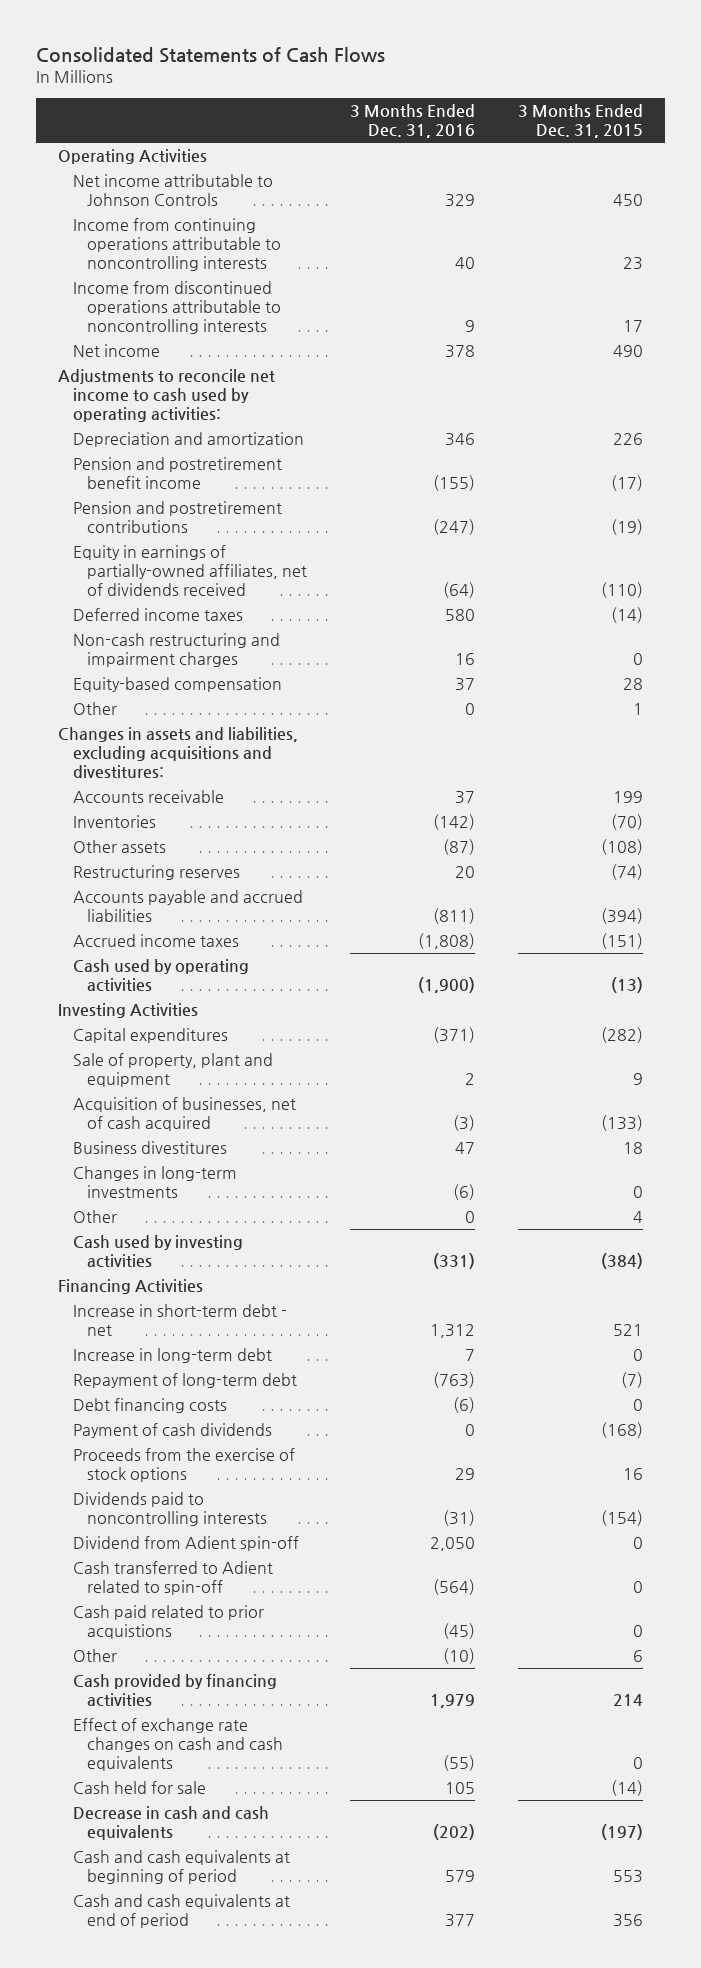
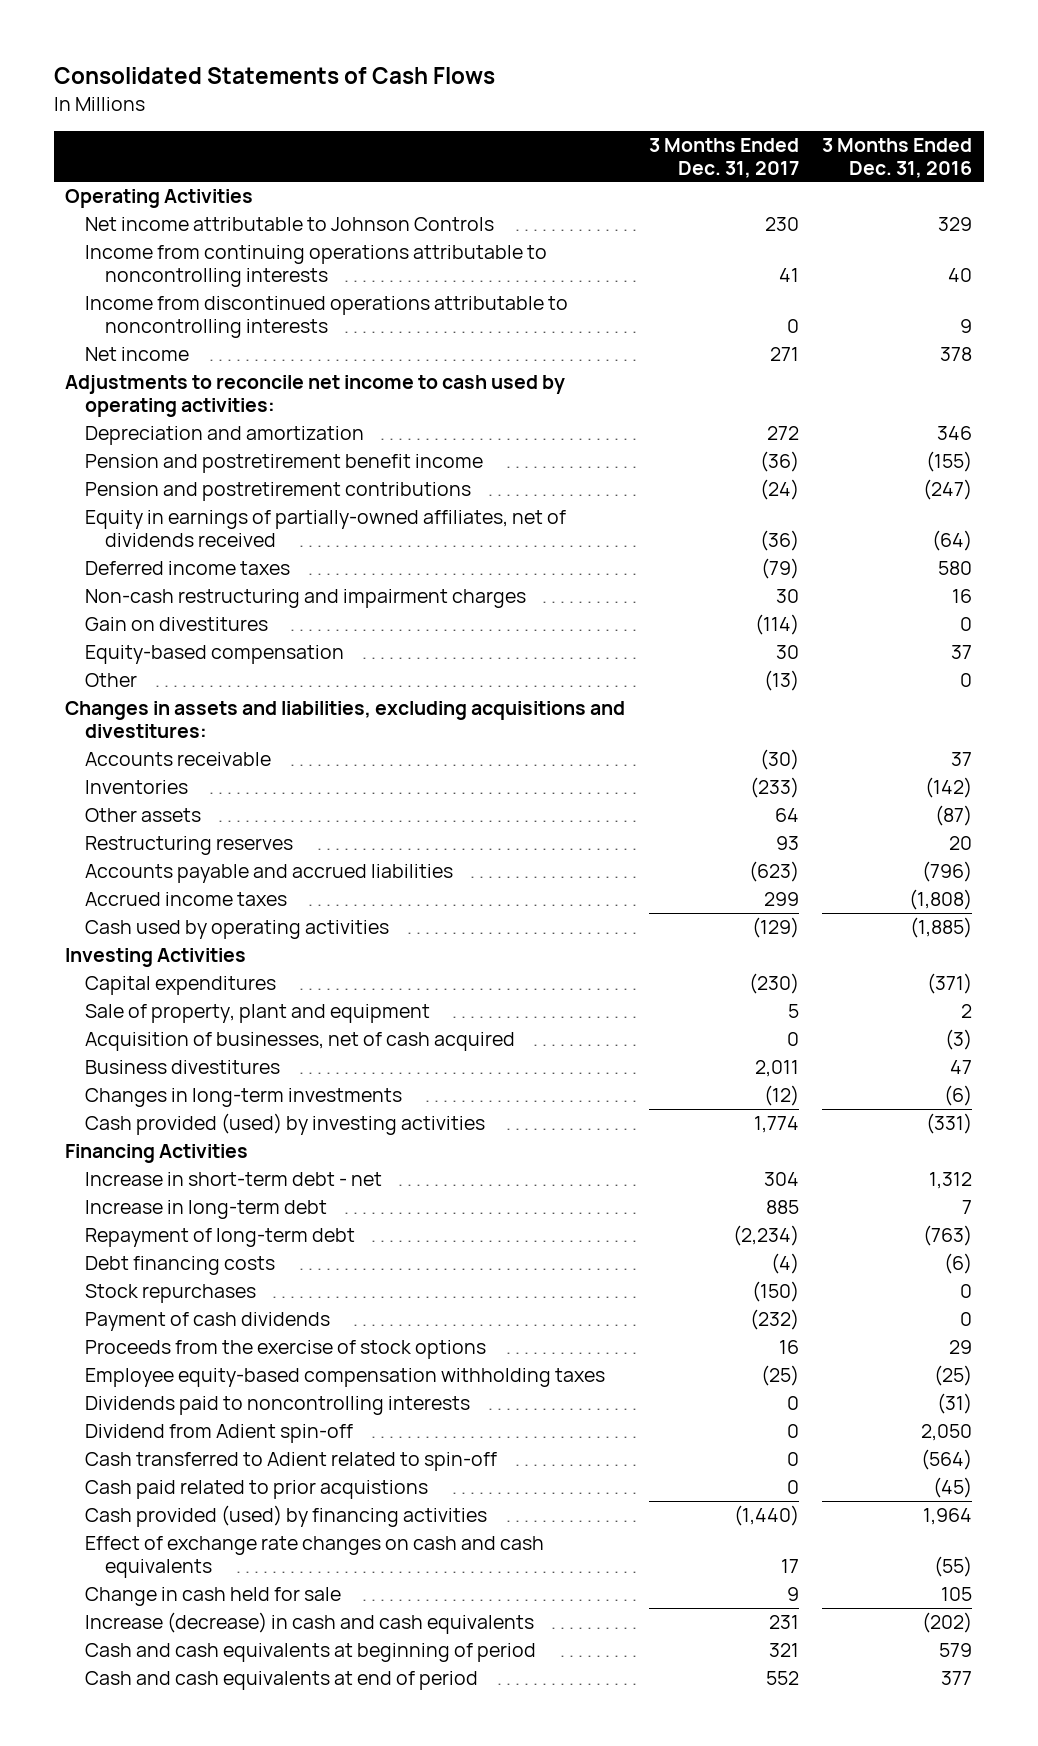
- | 3 Months Ended Dec. 31, 2016 | 3 Months Ended Dec. 31, 2015
+ | 3 Months Ended Dec. 31, 2017 | 3 Months Ended Dec. 31, 2016
+ Gain on divestitures | (114) | 0
- Accounts payable and accrued liabilities | (811) | (394)
+ Accounts payable and accrued liabilities | (623) | (796)
- Cash used by operating activities | (1,900) | (13)
+ Cash used by operating activities | (129) | (1,885)
- Other | 0 | 4
- Cash used by investing activities | (331) | (384)
+ Cash provided (used) by investing activities | 1,774 | (331)
+ Stock repurchases | (150) | 0
+ Employee equity-based compensation withholding taxes | (25) | (25)
- Other | (10) | 6
- Cash provided by financing activities | 1,979 | 214
+ Cash provided (used) by financing activities | (1,440) | 1,964
- Cash held for sale | 105 | (14)
- Decrease in cash and cash equivalents | (202) | (197)
+ Change in cash held for sale | 9 | 105
+ Increase (decrease) in cash and cash equivalents | 231 | (202)

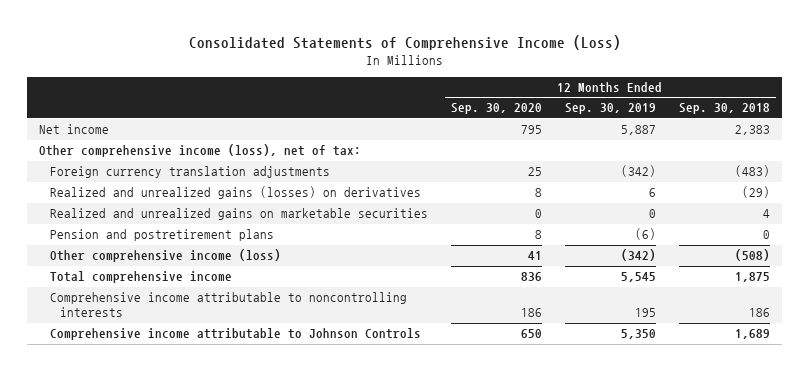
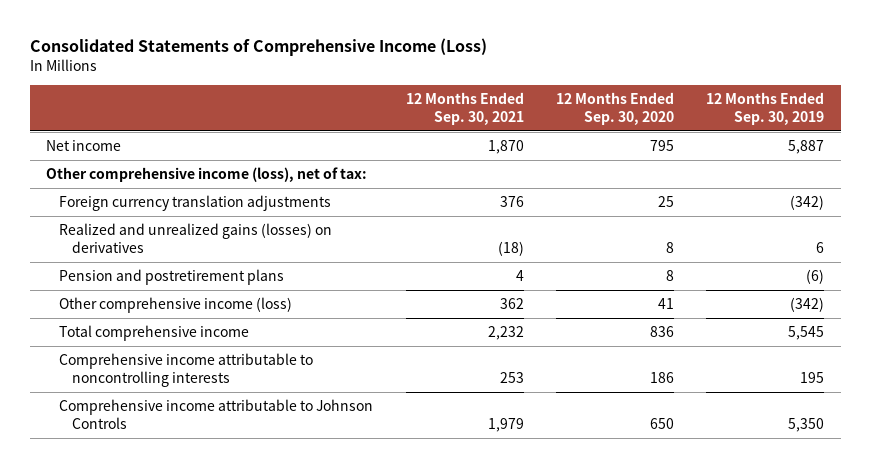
- | 12 Months Ended Sep. 30, 2020 | 12 Months Ended Sep. 30, 2019 | 12 Months Ended Sep. 30, 2018
+ | 12 Months Ended Sep. 30, 2021 | 12 Months Ended Sep. 30, 2020 | 12 Months Ended Sep. 30, 2019
- Realized and unrealized gains on marketable securities | 0 | 0 | 4

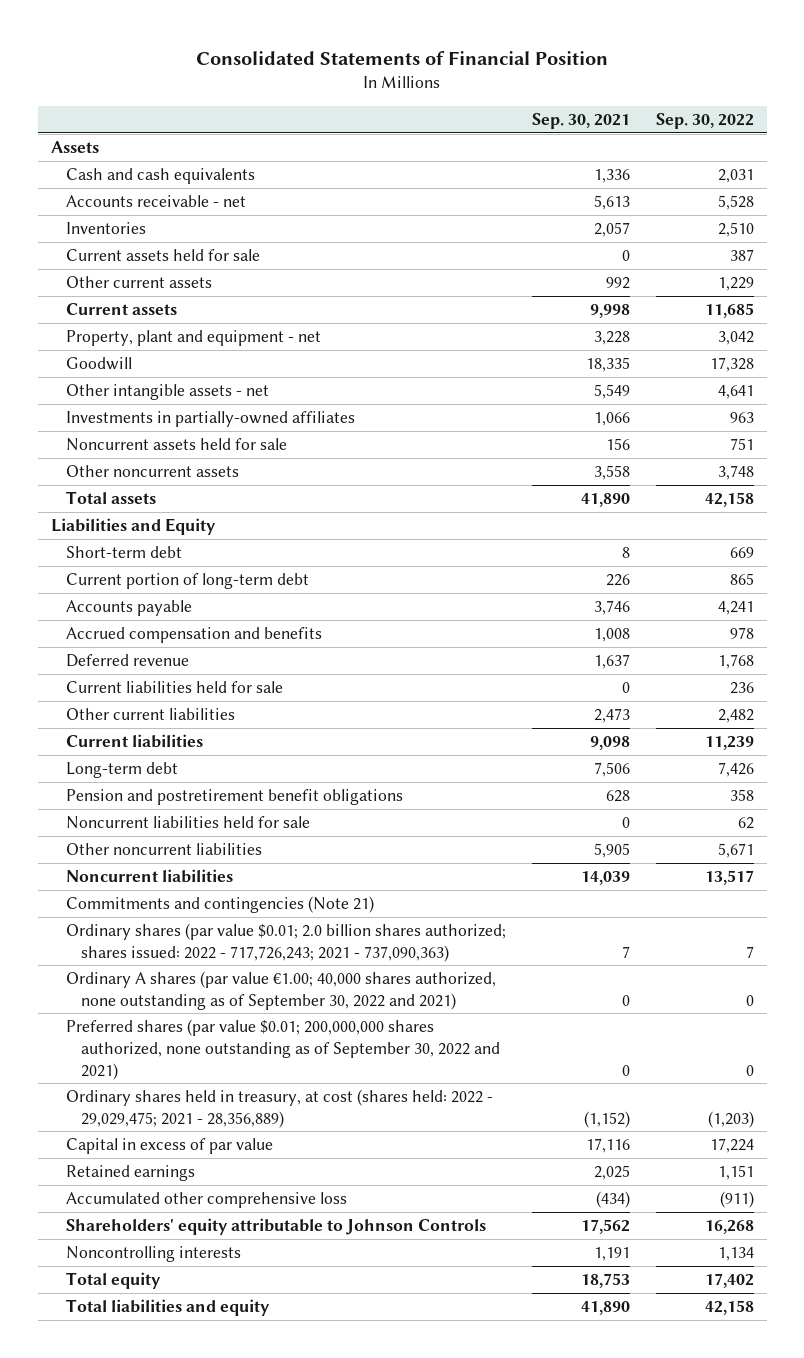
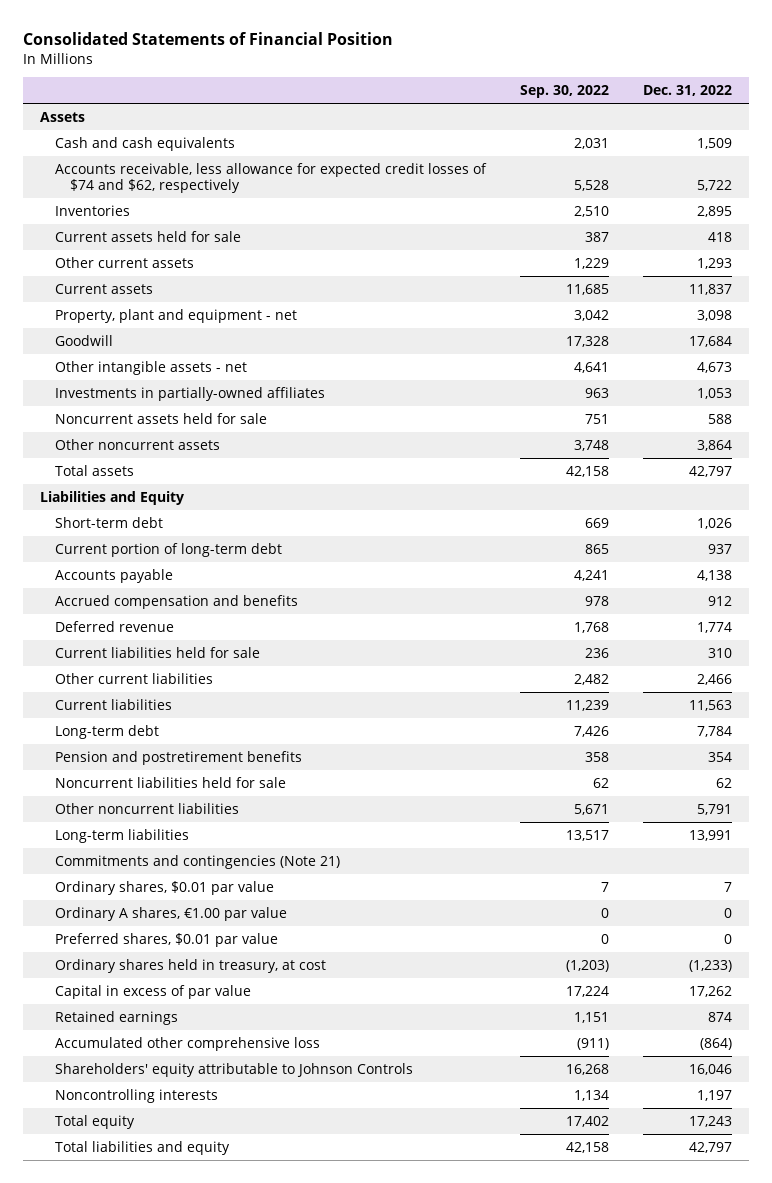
- | Sep. 30, 2021 | Sep. 30, 2022
+ | Sep. 30, 2022 | Dec. 31, 2022
- Accounts receivable - net | 5,613 | 5,528
+ Accounts receivable, less allowance for expected credit losses of $74 and $62, respectively | 5,528 | 5,722
- Pension and postretirement benefit obligations | 628 | 358
+ Pension and postretirement benefits | 358 | 354
- Noncurrent liabilities | 14,039 | 13,517
+ Long-term liabilities | 13,517 | 13,991
- Ordinary shares (par value $0.01; 2.0 billion shares authorized; shares issued: 2022 - 717,726,243; 2021 - 737,090,363) | 7 | 7
- Ordinary A shares (par value €1.00; 40,000 shares authorized, none outstanding as of September 30, 2022 and 2021) | 0 | 0
- Preferred shares (par value $0.01; 200,000,000 shares authorized, none outstanding as of September 30, 2022 and 2021) | 0 | 0
- Ordinary shares held in treasury, at cost (shares held: 2022 - 29,029,475; 2021 - 28,356,889) | (1,152) | (1,203)
+ Ordinary shares, $0.01 par value | 7 | 7
+ Ordinary A shares, €1.00 par value | 0 | 0
+ Preferred shares, $0.01 par value | 0 | 0
+ Ordinary shares held in treasury, at cost | (1,203) | (1,233)

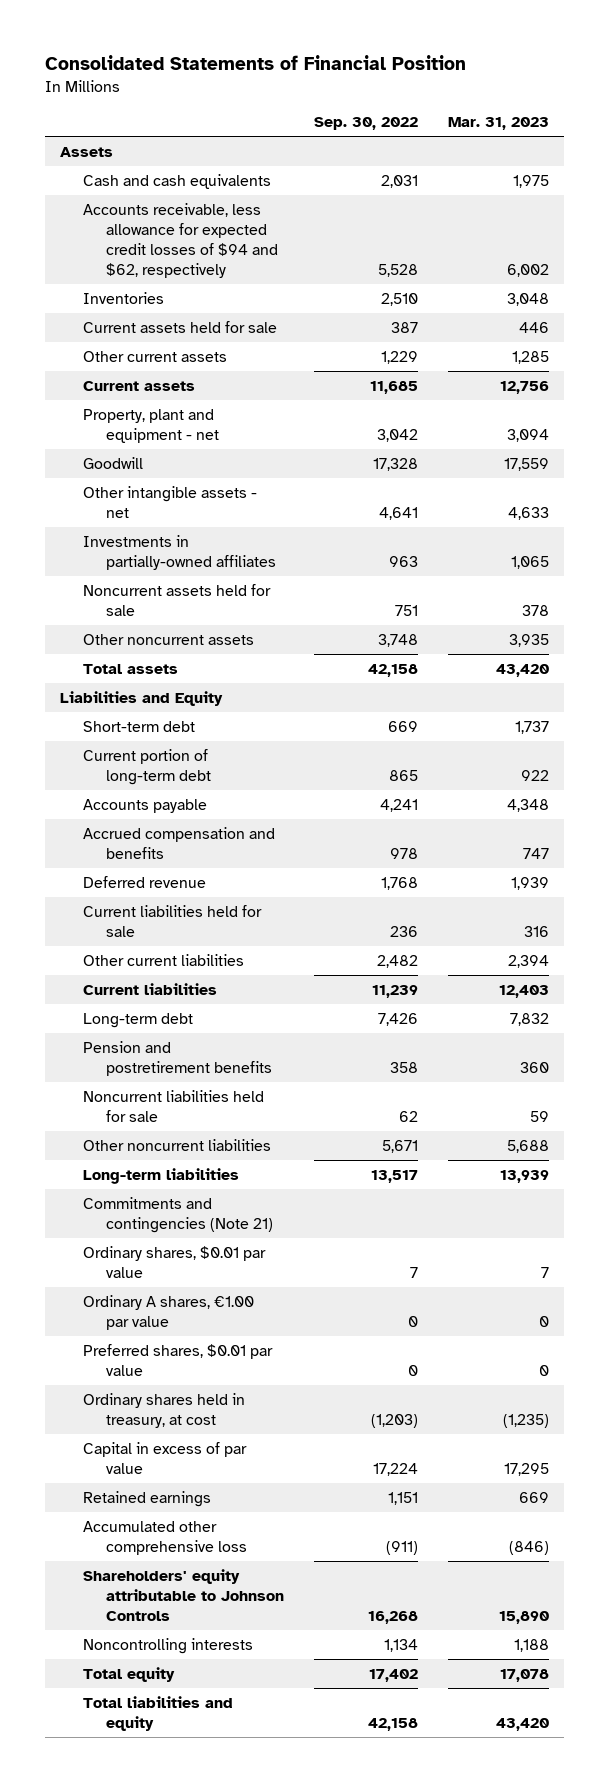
- | Sep. 30, 2022 | Dec. 31, 2022
+ | Sep. 30, 2022 | Mar. 31, 2023
- Accounts receivable, less allowance for expected credit losses of $74 and $62, respectively | 5,528 | 5,722
+ Accounts receivable, less allowance for expected credit losses of $94 and $62, respectively | 5,528 | 6,002

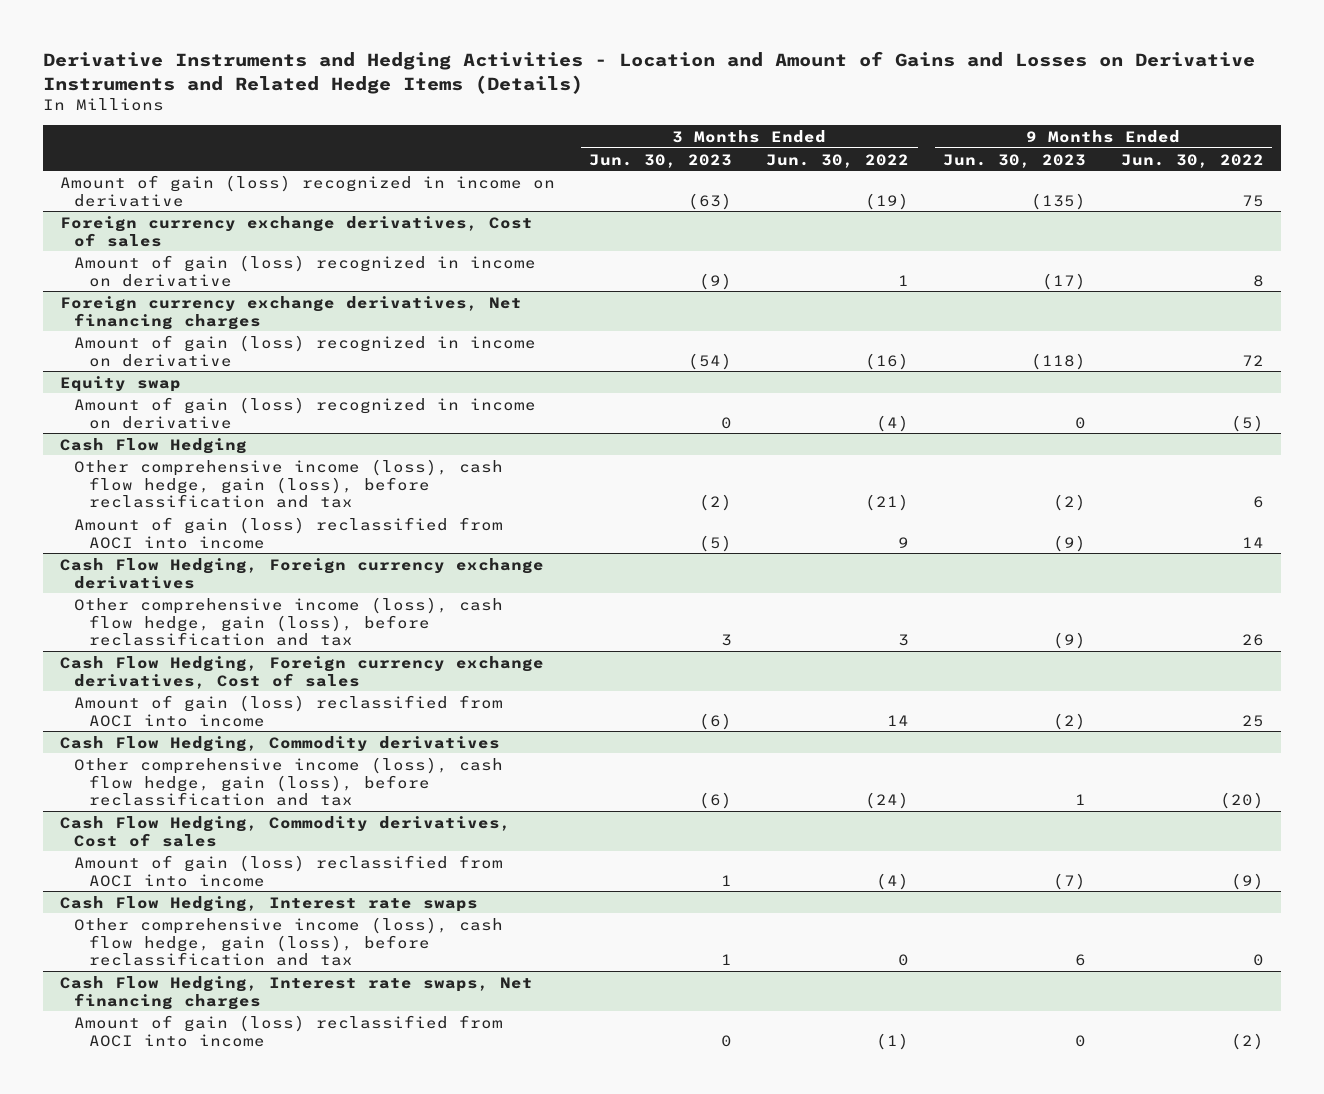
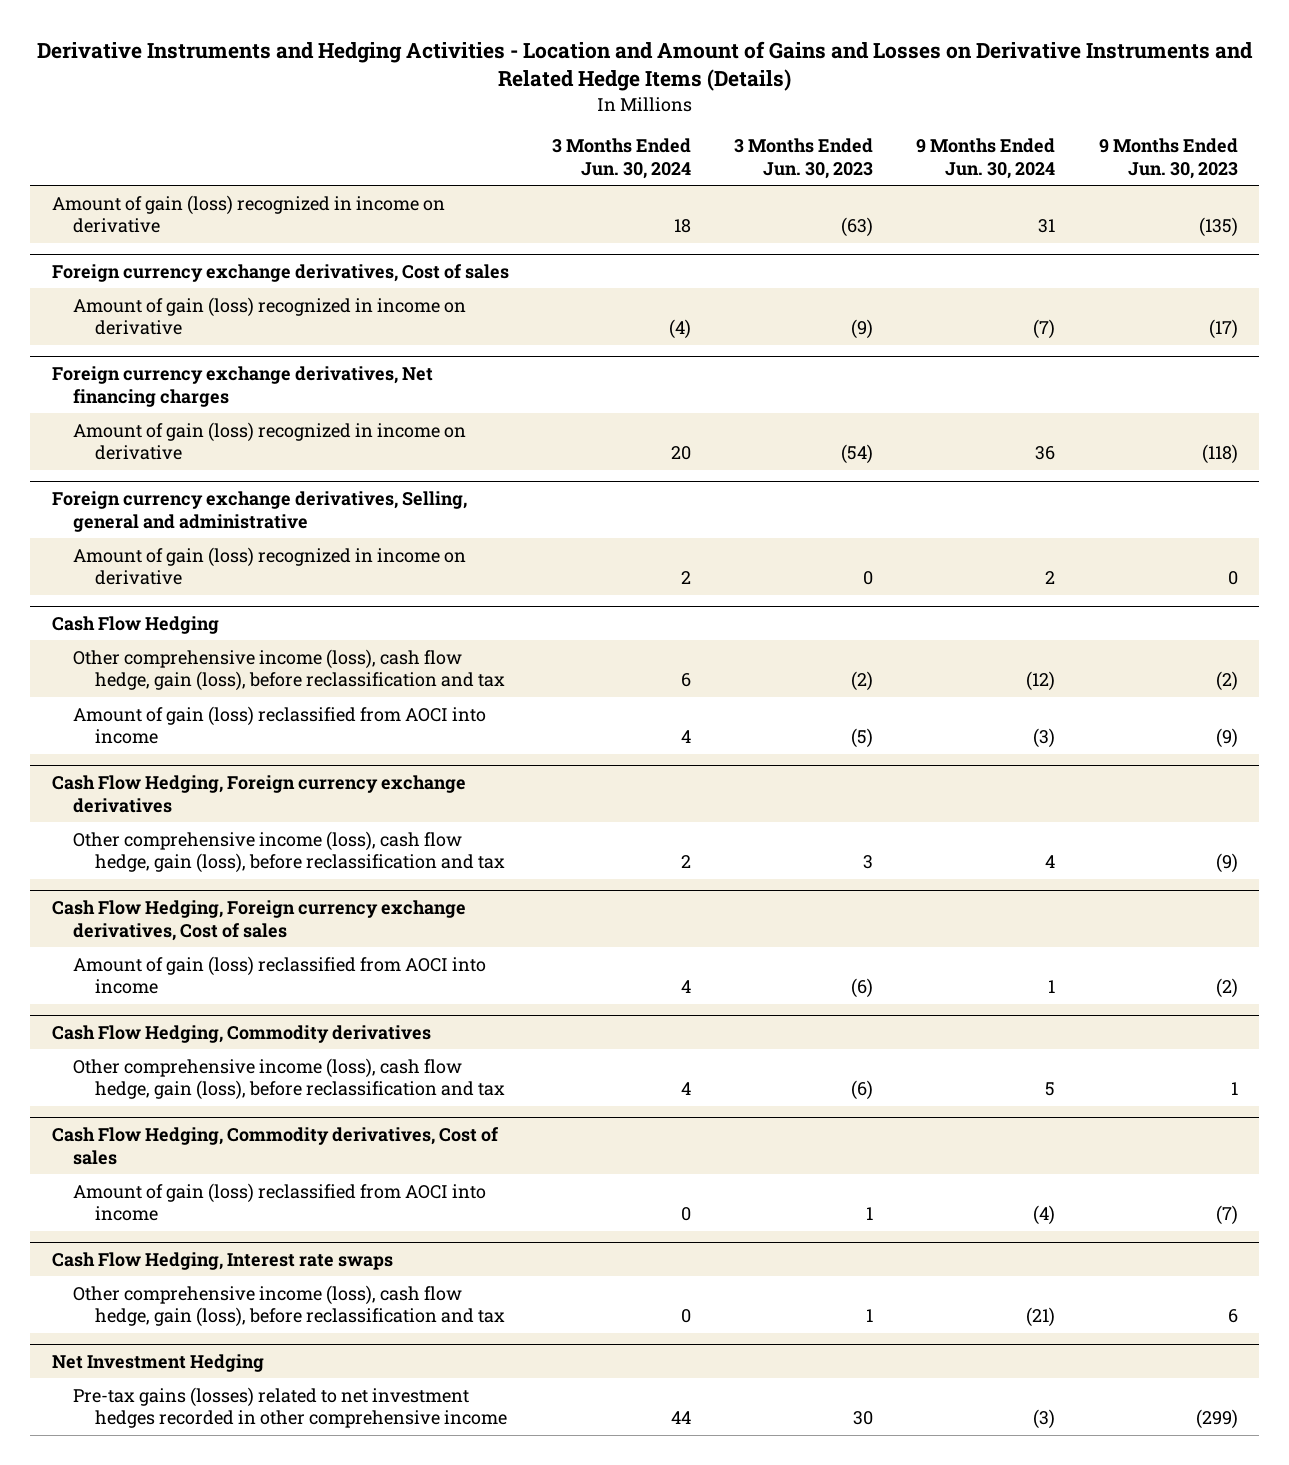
- | 3 Months Ended Jun. 30, 2023 | 3 Months Ended Jun. 30, 2022 | 9 Months Ended Jun. 30, 2023 | 9 Months Ended Jun. 30, 2022
+ | 3 Months Ended Jun. 30, 2024 | 3 Months Ended Jun. 30, 2023 | 9 Months Ended Jun. 30, 2024 | 9 Months Ended Jun. 30, 2023
- Equity swap
+ Foreign currency exchange derivatives, Selling, general and administrative
- Cash Flow Hedging, Interest rate swaps, Net financing charges
- Amount of gain (loss) reclassified from AOCI into income | 0 | (1) | 0 | (2)
+ Net Investment Hedging
+ Pre-tax gains (losses) related to net investment hedges recorded in other comprehensive income | 44 | 30 | (3) | (299)

